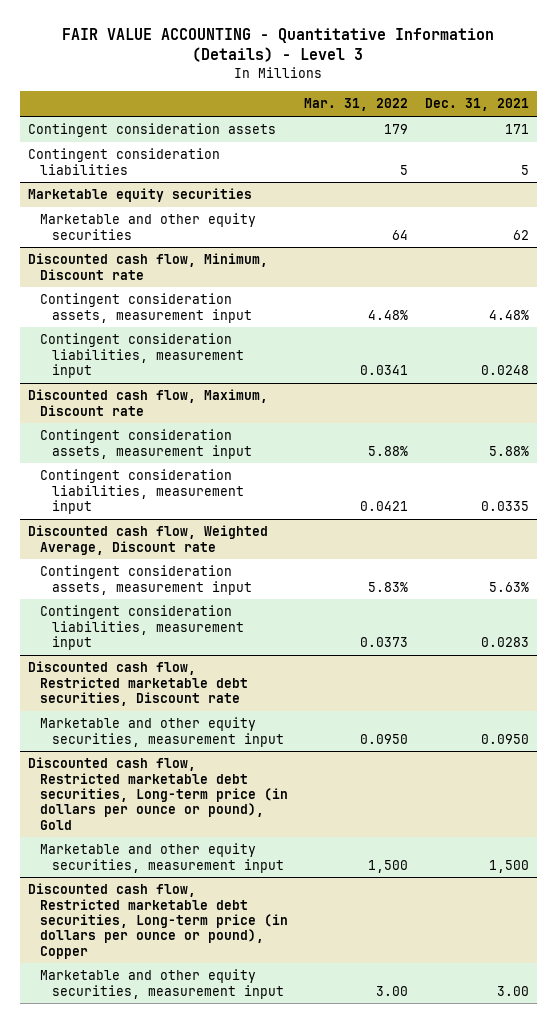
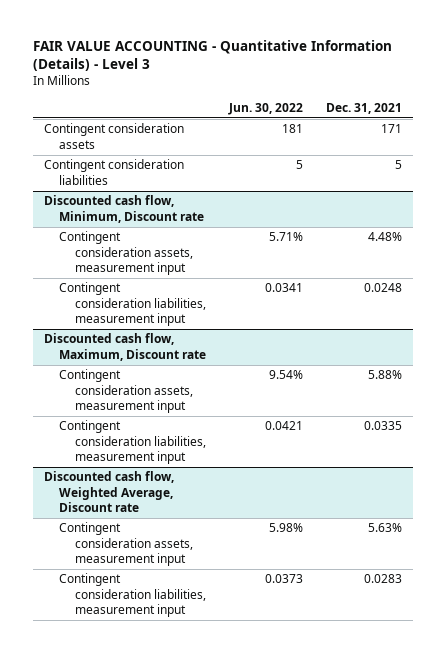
- | Mar. 31, 2022 | Dec. 31, 2021
+ | Jun. 30, 2022 | Dec. 31, 2021
- Marketable equity securities
- Marketable and other equity securities | 64 | 62
- Discounted cash flow, Restricted marketable debt securities, Discount rate
- Marketable and other equity securities, measurement input | 0.0950 | 0.0950
- Discounted cash flow, Restricted marketable debt securities, Long-term price (in dollars per ounce or pound), Gold
- Marketable and other equity securities, measurement input | 1,500 | 1,500
- Discounted cash flow, Restricted marketable debt securities, Long-term price (in dollars per ounce or pound), Copper
- Marketable and other equity securities, measurement input | 3.00 | 3.00

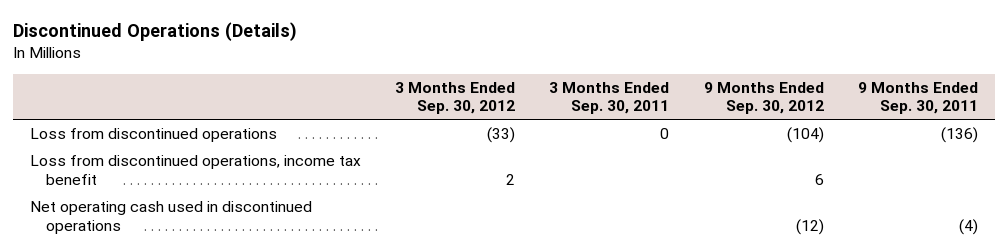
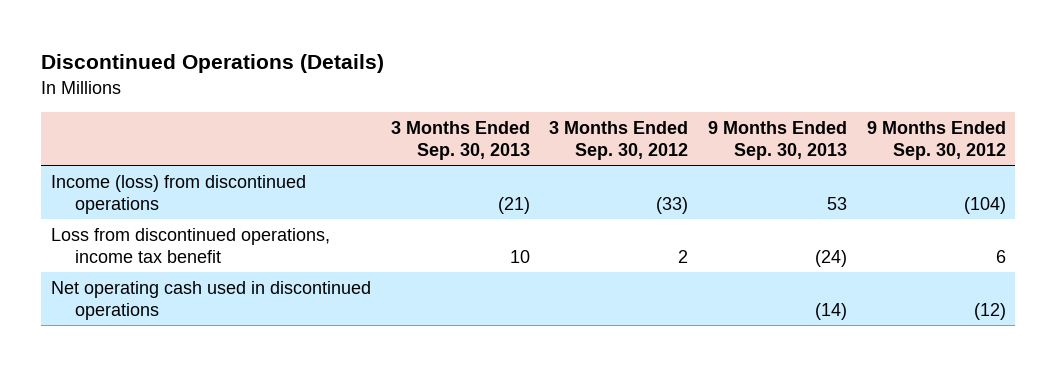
- | 3 Months Ended Sep. 30, 2012 | 3 Months Ended Sep. 30, 2011 | 9 Months Ended Sep. 30, 2012 | 9 Months Ended Sep. 30, 2011
+ | 3 Months Ended Sep. 30, 2013 | 3 Months Ended Sep. 30, 2012 | 9 Months Ended Sep. 30, 2013 | 9 Months Ended Sep. 30, 2012
- Loss from discontinued operations | (33) | 0 | (104) | (136)
+ Income (loss) from discontinued operations | (21) | (33) | 53 | (104)

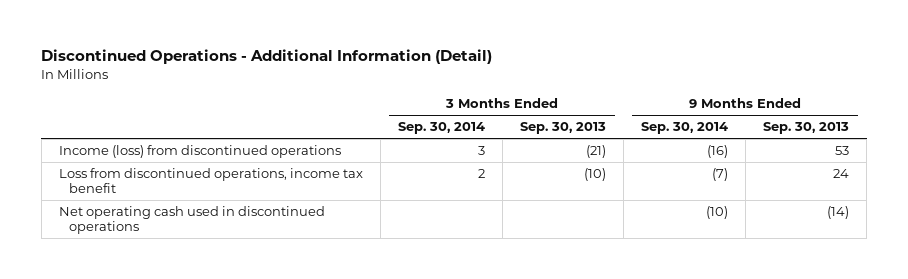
- Discontinued Operations (Details)
+ Discontinued Operations - Additional Information (Detail)
- | 3 Months Ended Sep. 30, 2013 | 3 Months Ended Sep. 30, 2012 | 9 Months Ended Sep. 30, 2013 | 9 Months Ended Sep. 30, 2012
+ | 3 Months Ended Sep. 30, 2014 | 3 Months Ended Sep. 30, 2013 | 9 Months Ended Sep. 30, 2014 | 9 Months Ended Sep. 30, 2013
- Loss from discontinued operations, income tax benefit | 10 | 2 | (24) | 6
+ Loss from discontinued operations, income tax benefit | 2 | (10) | (7) | 24

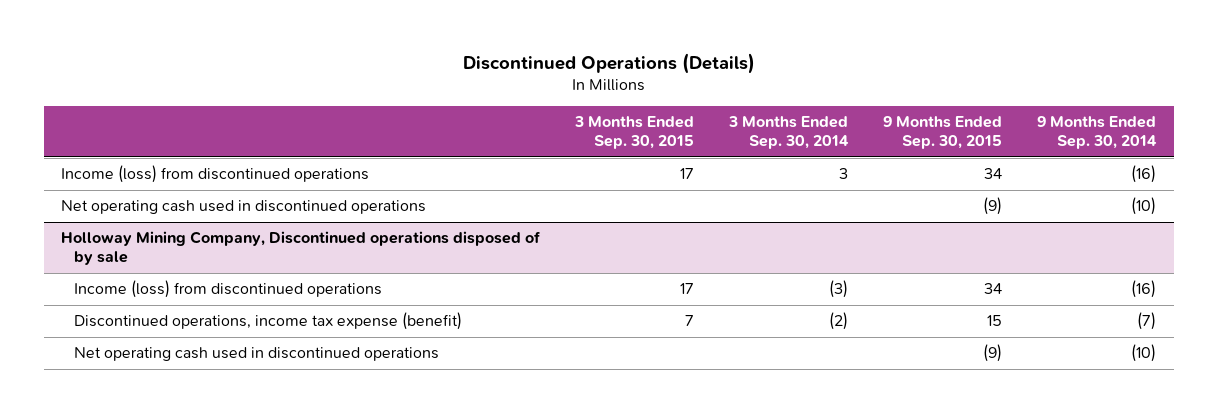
- Discontinued Operations - Additional Information (Detail)
+ Discontinued Operations (Details)
- | 3 Months Ended Sep. 30, 2014 | 3 Months Ended Sep. 30, 2013 | 9 Months Ended Sep. 30, 2014 | 9 Months Ended Sep. 30, 2013
+ | 3 Months Ended Sep. 30, 2015 | 3 Months Ended Sep. 30, 2014 | 9 Months Ended Sep. 30, 2015 | 9 Months Ended Sep. 30, 2014
- Loss from discontinued operations, income tax benefit | 2 | (10) | (7) | 24
+ Holloway Mining Company, Discontinued operations disposed of by sale
+ Income (loss) from discontinued operations | 17 | (3) | 34 | (16)
+ Discontinued operations, income tax expense (benefit) | 7 | (2) | 15 | (7)
+ Net operating cash used in discontinued operations | | | (9) | (10)

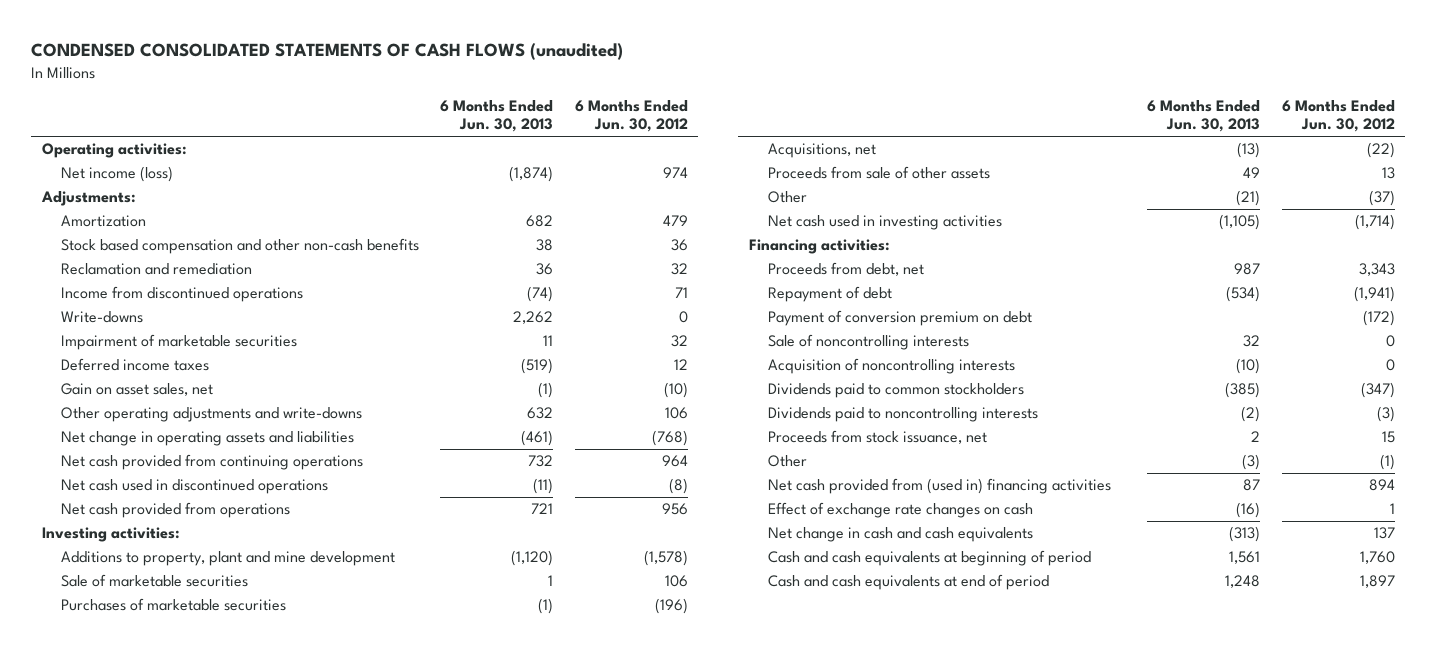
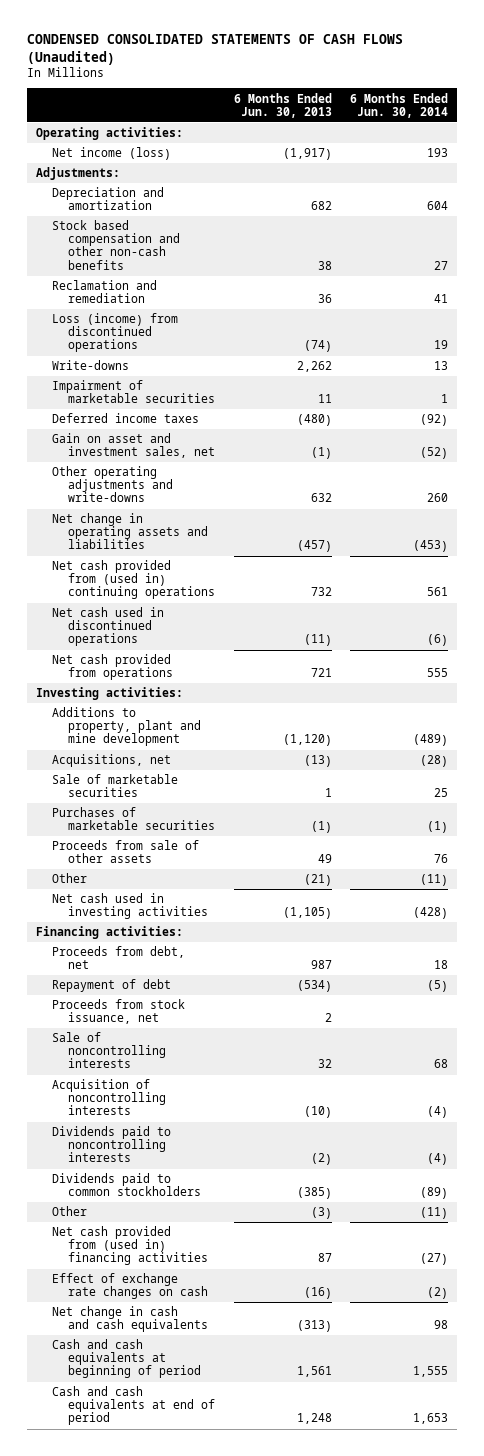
- CONDENSED CONSOLIDATED STATEMENTS OF CASH FLOWS (unaudited)
+ CONDENSED CONSOLIDATED STATEMENTS OF CASH FLOWS (Unaudited)
- | 6 Months Ended Jun. 30, 2013 | 6 Months Ended Jun. 30, 2012
+ | 6 Months Ended Jun. 30, 2013 | 6 Months Ended Jun. 30, 2014
- Net income (loss) | (1,874) | 974
+ Net income (loss) | (1,917) | 193
- Amortization | 682 | 479
+ Depreciation and amortization | 682 | 604
- Income from discontinued operations | (74) | 71
+ Loss (income) from discontinued operations | (74) | 19
- Deferred income taxes | (519) | 12
- Gain on asset sales, net | (1) | (10)
+ Deferred income taxes | (480) | (92)
+ Gain on asset and investment sales, net | (1) | (52)
- Net change in operating assets and liabilities | (461) | (768)
- Net cash provided from continuing operations | 732 | 964
+ Net change in operating assets and liabilities | (457) | (453)
+ Net cash provided from (used in) continuing operations | 732 | 561
moved up: Acquisitions, net | (13) | (28)
- Payment of conversion premium on debt | | (172)
moved up: Proceeds from stock issuance, net | 2 |
moved down: Dividends paid to common stockholders | (385) | (89)

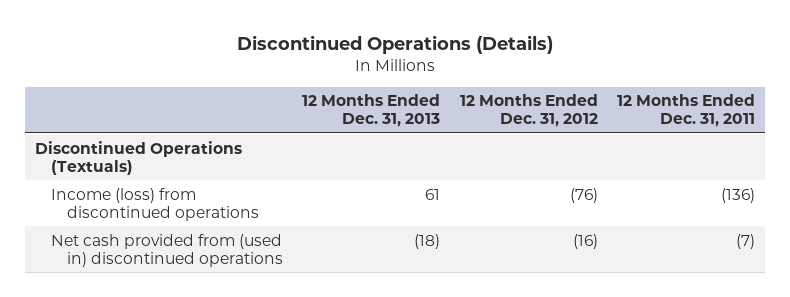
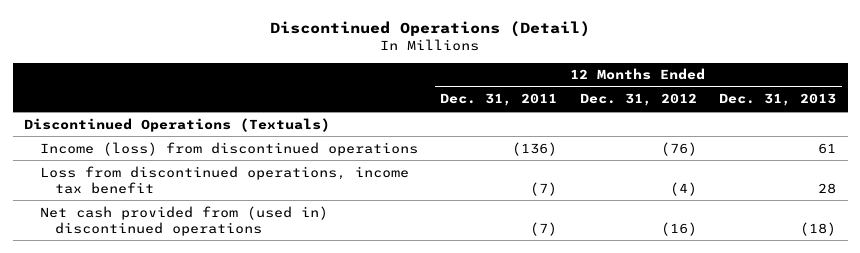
- Discontinued Operations (Details)
+ Discontinued Operations (Detail)
- | 12 Months Ended Dec. 31, 2013 | 12 Months Ended Dec. 31, 2012 | 12 Months Ended Dec. 31, 2011
+ | 12 Months Ended Dec. 31, 2011 | 12 Months Ended Dec. 31, 2012 | 12 Months Ended Dec. 31, 2013
+ Loss from discontinued operations, income tax benefit | (7) | (4) | 28

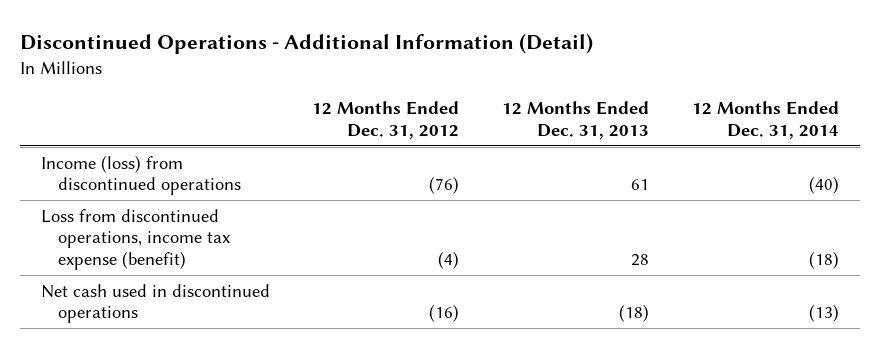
- Discontinued Operations (Detail)
+ Discontinued Operations - Additional Information (Detail)
- | 12 Months Ended Dec. 31, 2011 | 12 Months Ended Dec. 31, 2012 | 12 Months Ended Dec. 31, 2013
+ | 12 Months Ended Dec. 31, 2012 | 12 Months Ended Dec. 31, 2013 | 12 Months Ended Dec. 31, 2014
- Discontinued Operations (Textuals)
- Loss from discontinued operations, income tax benefit | (7) | (4) | 28
- Net cash provided from (used in) discontinued operations | (7) | (16) | (18)
+ Loss from discontinued operations, income tax expense (benefit) | (4) | 28 | (18)
+ Net cash used in discontinued operations | (16) | (18) | (13)

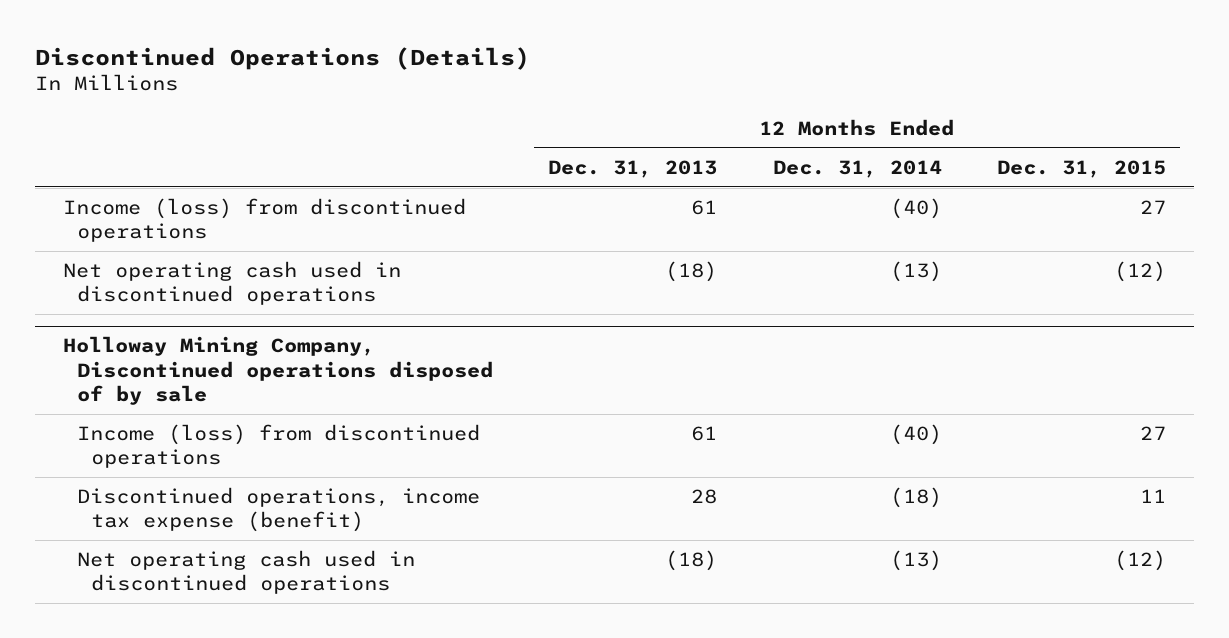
- Discontinued Operations - Additional Information (Detail)
+ Discontinued Operations (Details)
- | 12 Months Ended Dec. 31, 2012 | 12 Months Ended Dec. 31, 2013 | 12 Months Ended Dec. 31, 2014
+ | 12 Months Ended Dec. 31, 2013 | 12 Months Ended Dec. 31, 2014 | 12 Months Ended Dec. 31, 2015
- Loss from discontinued operations, income tax expense (benefit) | (4) | 28 | (18)
- Net cash used in discontinued operations | (16) | (18) | (13)
+ Net operating cash used in discontinued operations | (18) | (13) | (12)
+ Holloway Mining Company, Discontinued operations disposed of by sale
+ Income (loss) from discontinued operations | 61 | (40) | 27
+ Discontinued operations, income tax expense (benefit) | 28 | (18) | 11
+ Net operating cash used in discontinued operations | (18) | (13) | (12)

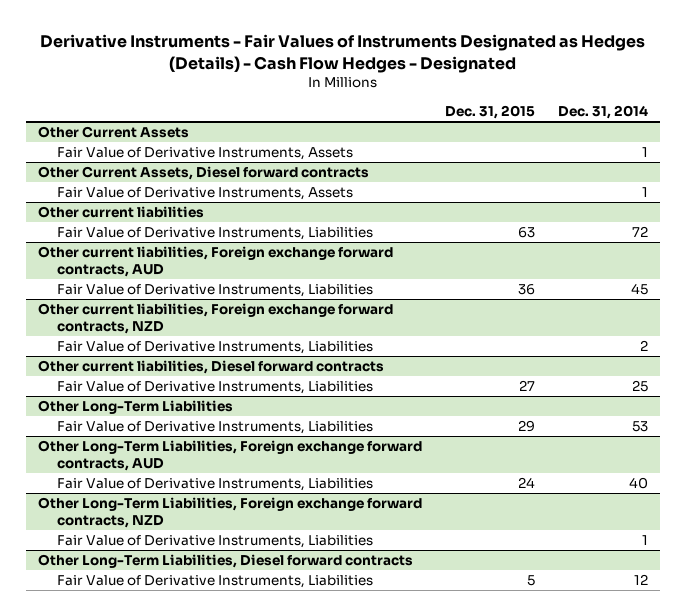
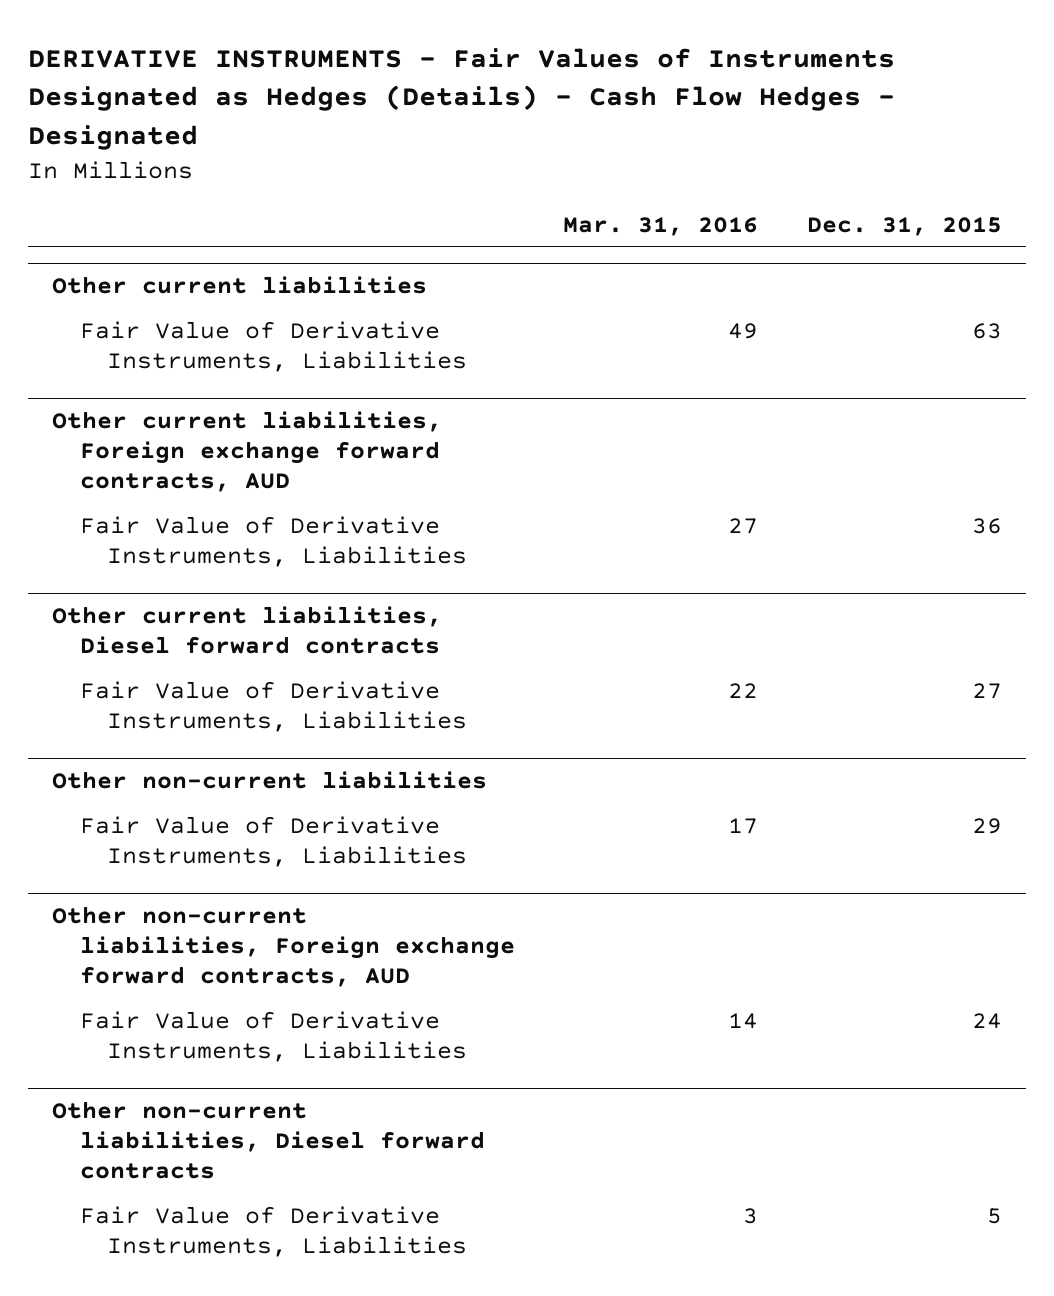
- Derivative Instruments - Fair Values of Instruments Designated as Hedges (Details) - Cash Flow Hedges - Designated
+ DERIVATIVE INSTRUMENTS - Fair Values of Instruments Designated as Hedges (Details) - Cash Flow Hedges - Designated
- | Dec. 31, 2015 | Dec. 31, 2014
+ | Mar. 31, 2016 | Dec. 31, 2015
- Other Current Assets
- Fair Value of Derivative Instruments, Assets | | 1
- Other Current Assets, Diesel forward contracts
- Fair Value of Derivative Instruments, Assets | | 1
- Other current liabilities, Foreign exchange forward contracts, NZD
- Fair Value of Derivative Instruments, Liabilities | | 2
- Other Long-Term Liabilities
+ Other non-current liabilities
- Other Long-Term Liabilities, Foreign exchange forward contracts, AUD
+ Other non-current liabilities, Foreign exchange forward contracts, AUD
- Other Long-Term Liabilities, Foreign exchange forward contracts, NZD
- Fair Value of Derivative Instruments, Liabilities | | 1
- Other Long-Term Liabilities, Diesel forward contracts
+ Other non-current liabilities, Diesel forward contracts

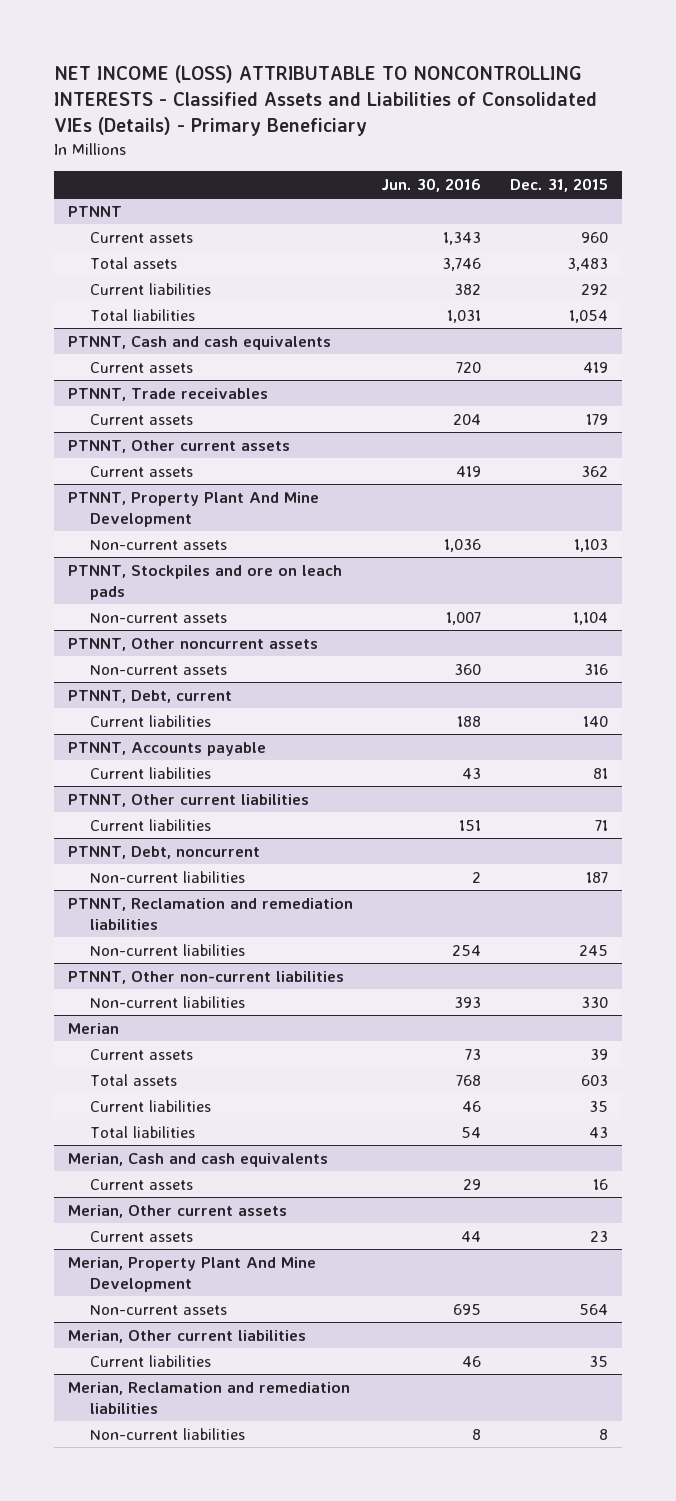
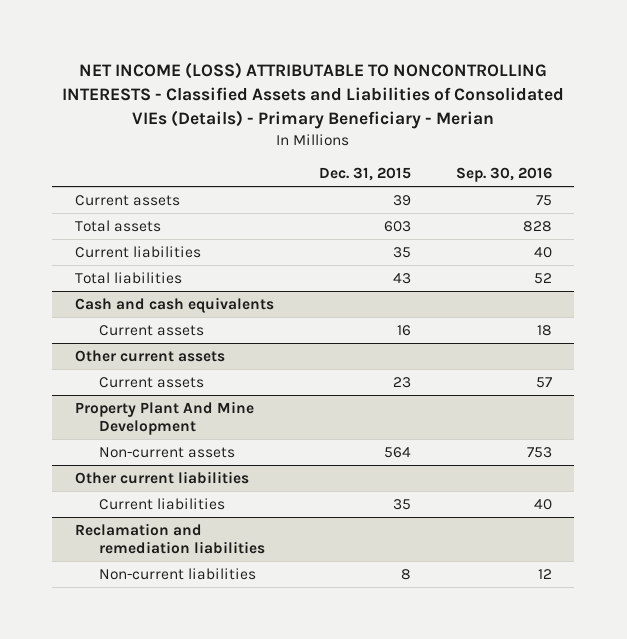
- NET INCOME (LOSS) ATTRIBUTABLE TO NONCONTROLLING INTERESTS - Classified Assets and Liabilities of Consolidated VIEs (Details) - Primary Beneficiary
+ NET INCOME (LOSS) ATTRIBUTABLE TO NONCONTROLLING INTERESTS - Classified Assets and Liabilities of Consolidated VIEs (Details) - Primary Beneficiary - Merian
- | Jun. 30, 2016 | Dec. 31, 2015
+ | Dec. 31, 2015 | Sep. 30, 2016
- PTNNT
- Current assets | 1,343 | 960
- Total assets | 3,746 | 3,483
- Current liabilities | 382 | 292
- Total liabilities | 1,031 | 1,054
- PTNNT, Cash and cash equivalents
- Current assets | 720 | 419
- PTNNT, Trade receivables
- Current assets | 204 | 179
- PTNNT, Other current assets
- Current assets | 419 | 362
- PTNNT, Property Plant And Mine Development
- Non-current assets | 1,036 | 1,103
- PTNNT, Stockpiles and ore on leach pads
- Non-current assets | 1,007 | 1,104
- PTNNT, Other noncurrent assets
- Non-current assets | 360 | 316
- PTNNT, Debt, current
- Current liabilities | 188 | 140
- PTNNT, Accounts payable
- Current liabilities | 43 | 81
- PTNNT, Other current liabilities
- Current liabilities | 151 | 71
- PTNNT, Debt, noncurrent
- Non-current liabilities | 2 | 187
- PTNNT, Reclamation and remediation liabilities
- Non-current liabilities | 254 | 245
- PTNNT, Other non-current liabilities
- Non-current liabilities | 393 | 330
- Merian
- Merian, Cash and cash equivalents
+ Cash and cash equivalents
- Merian, Other current assets
+ Other current assets
- Merian, Property Plant And Mine Development
+ Property Plant And Mine Development
- Merian, Other current liabilities
+ Other current liabilities
- Merian, Reclamation and remediation liabilities
+ Reclamation and remediation liabilities

